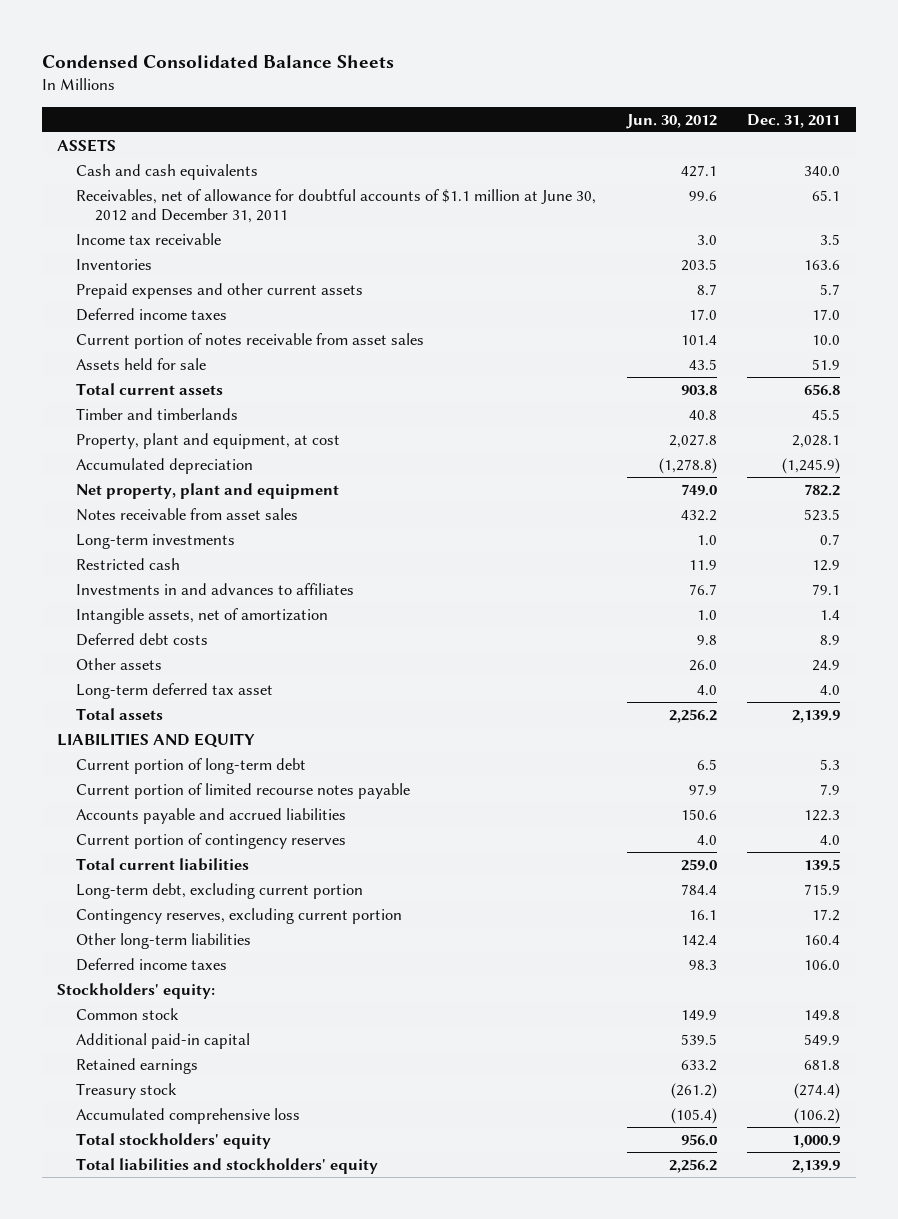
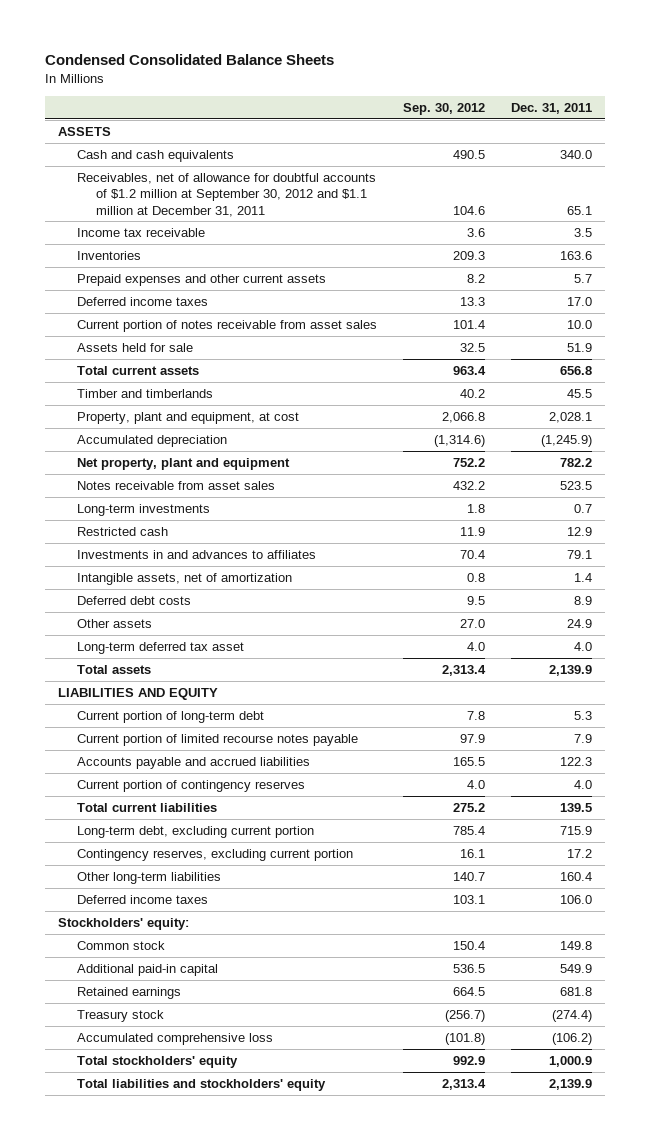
- | Jun. 30, 2012 | Dec. 31, 2011
+ | Sep. 30, 2012 | Dec. 31, 2011
- Receivables, net of allowance for doubtful accounts of $1.1 million at June 30, 2012 and December 31, 2011 | 99.6 | 65.1
+ Receivables, net of allowance for doubtful accounts of $1.2 million at September 30, 2012 and $1.1 million at December 31, 2011 | 104.6 | 65.1

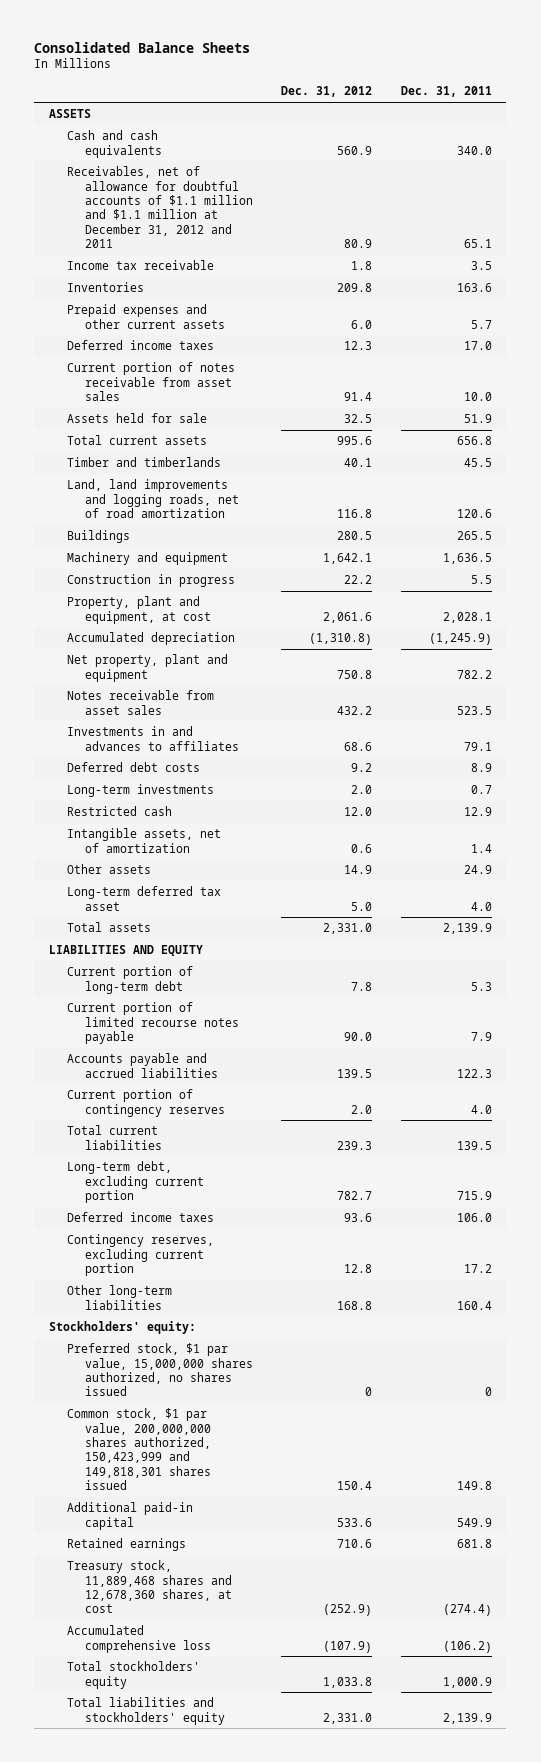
- Condensed Consolidated Balance Sheets
+ Consolidated Balance Sheets
- | Sep. 30, 2012 | Dec. 31, 2011
+ | Dec. 31, 2012 | Dec. 31, 2011
- Receivables, net of allowance for doubtful accounts of $1.2 million at September 30, 2012 and $1.1 million at December 31, 2011 | 104.6 | 65.1
+ Receivables, net of allowance for doubtful accounts of $1.1 million and $1.1 million at December 31, 2012 and 2011 | 80.9 | 65.1
+ Land, land improvements and logging roads, net of road amortization | 116.8 | 120.6
+ Buildings | 280.5 | 265.5
+ Machinery and equipment | 1,642.1 | 1,636.5
+ Construction in progress | 22.2 | 5.5
moved up: Investments in and advances to affiliates | 68.6 | 79.1
moved up: Deferred debt costs | 9.2 | 8.9
moved up: Deferred income taxes | 93.6 | 106.0
- Common stock | 150.4 | 149.8
+ Preferred stock, $1 par value, 15,000,000 shares authorized, no shares issued | 0 | 0
+ Common stock, $1 par value, 200,000,000 shares authorized, 150,423,999 and 149,818,301 shares issued | 150.4 | 149.8
- Treasury stock | (256.7) | (274.4)
+ Treasury stock, 11,889,468 shares and 12,678,360 shares, at cost | (252.9) | (274.4)

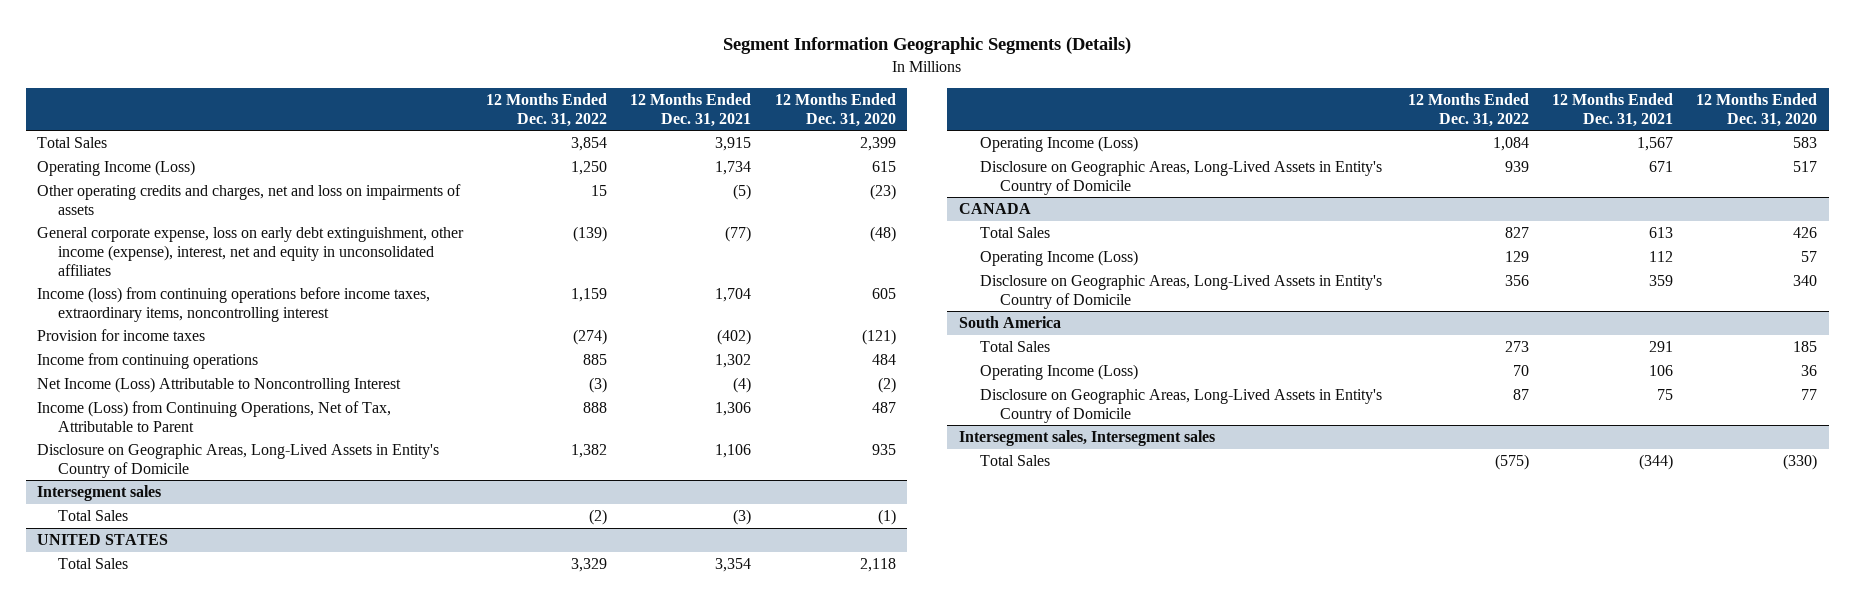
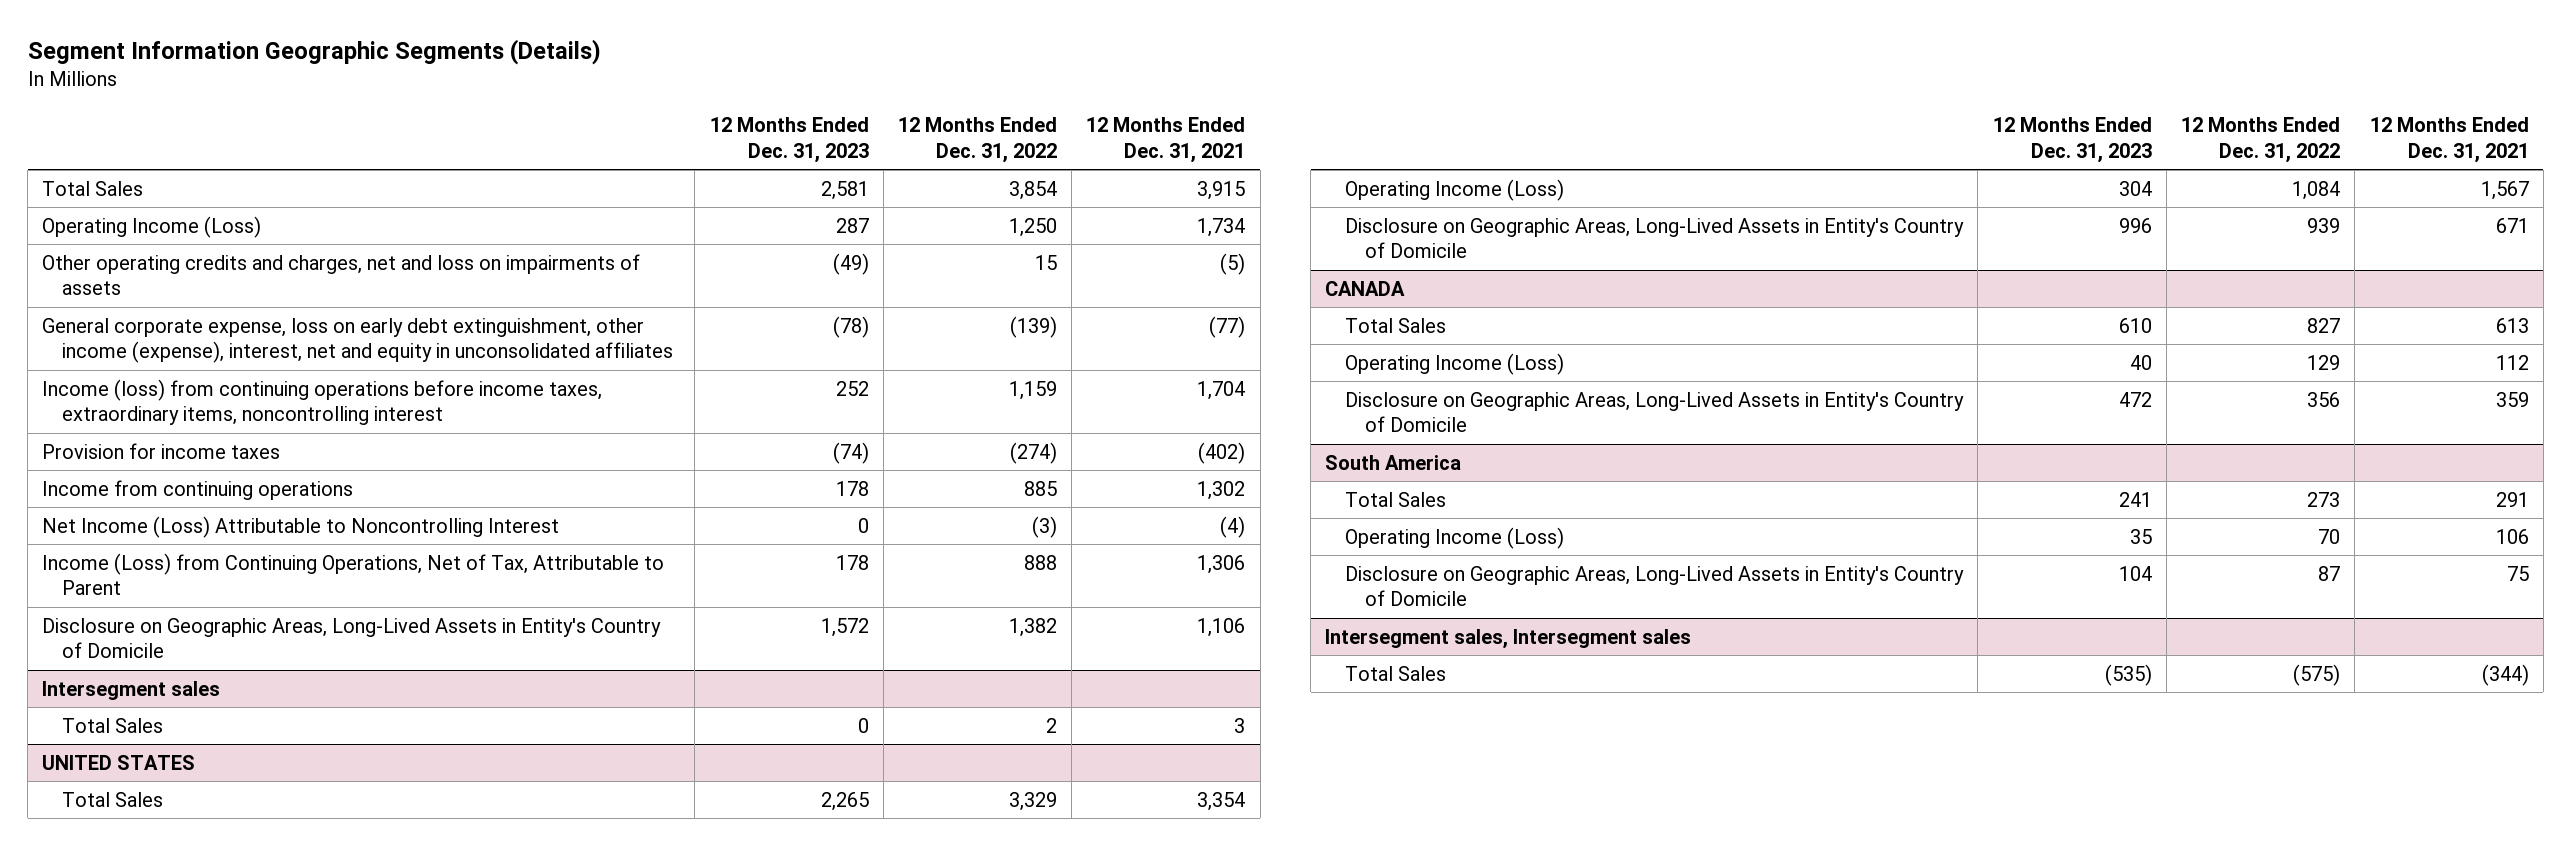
- | 12 Months Ended Dec. 31, 2022 | 12 Months Ended Dec. 31, 2021 | 12 Months Ended Dec. 31, 2020
+ | 12 Months Ended Dec. 31, 2023 | 12 Months Ended Dec. 31, 2022 | 12 Months Ended Dec. 31, 2021
@ Intersegment sales
- Total Sales | (2) | (3) | (1)
+ Total Sales | 0 | 2 | 3

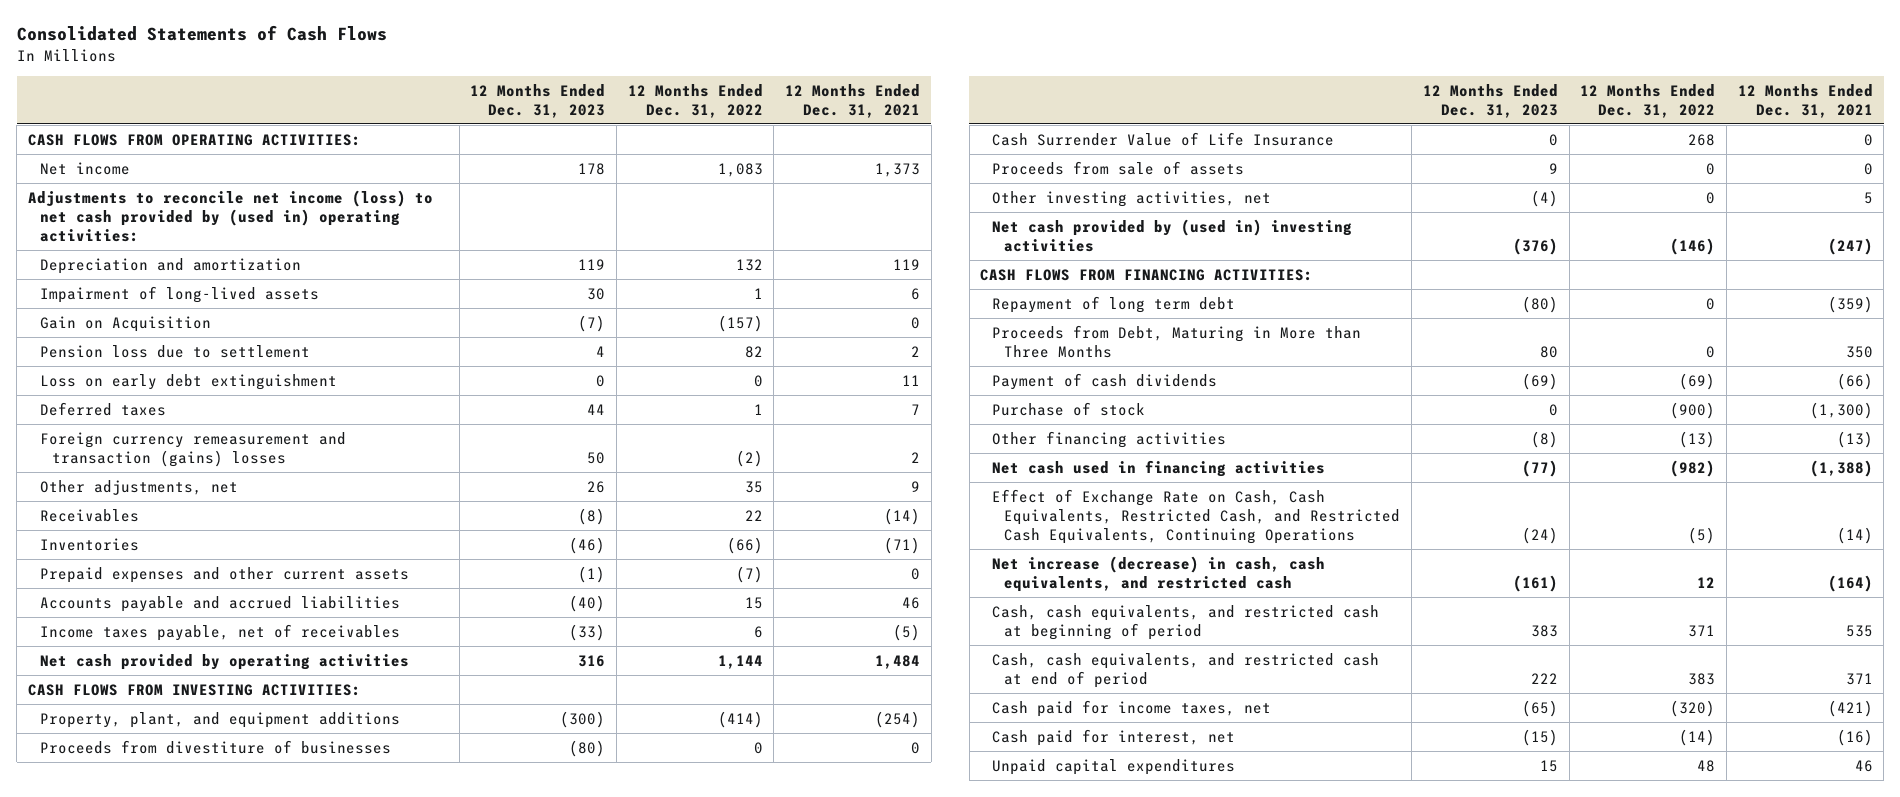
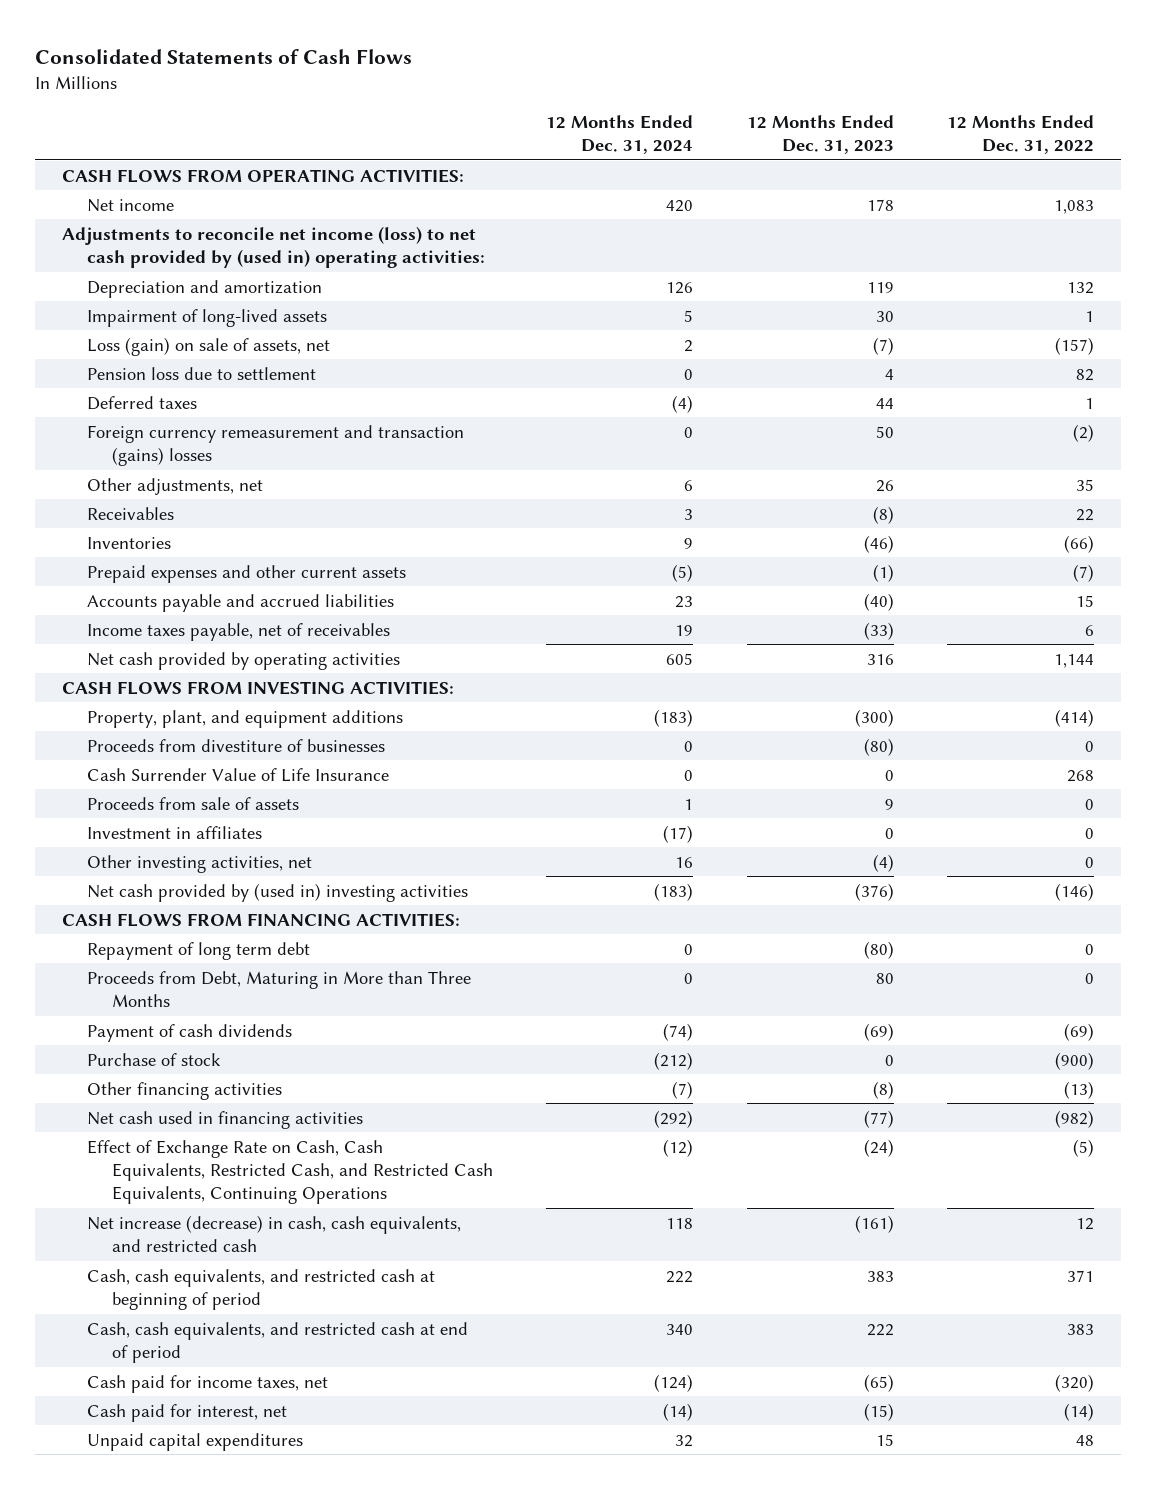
- | 12 Months Ended Dec. 31, 2023 | 12 Months Ended Dec. 31, 2022 | 12 Months Ended Dec. 31, 2021
+ | 12 Months Ended Dec. 31, 2024 | 12 Months Ended Dec. 31, 2023 | 12 Months Ended Dec. 31, 2022
- Gain on Acquisition | (7) | (157) | 0
+ Loss (gain) on sale of assets, net | 2 | (7) | (157)
- Loss on early debt extinguishment | 0 | 0 | 11
+ Investment in affiliates | (17) | 0 | 0

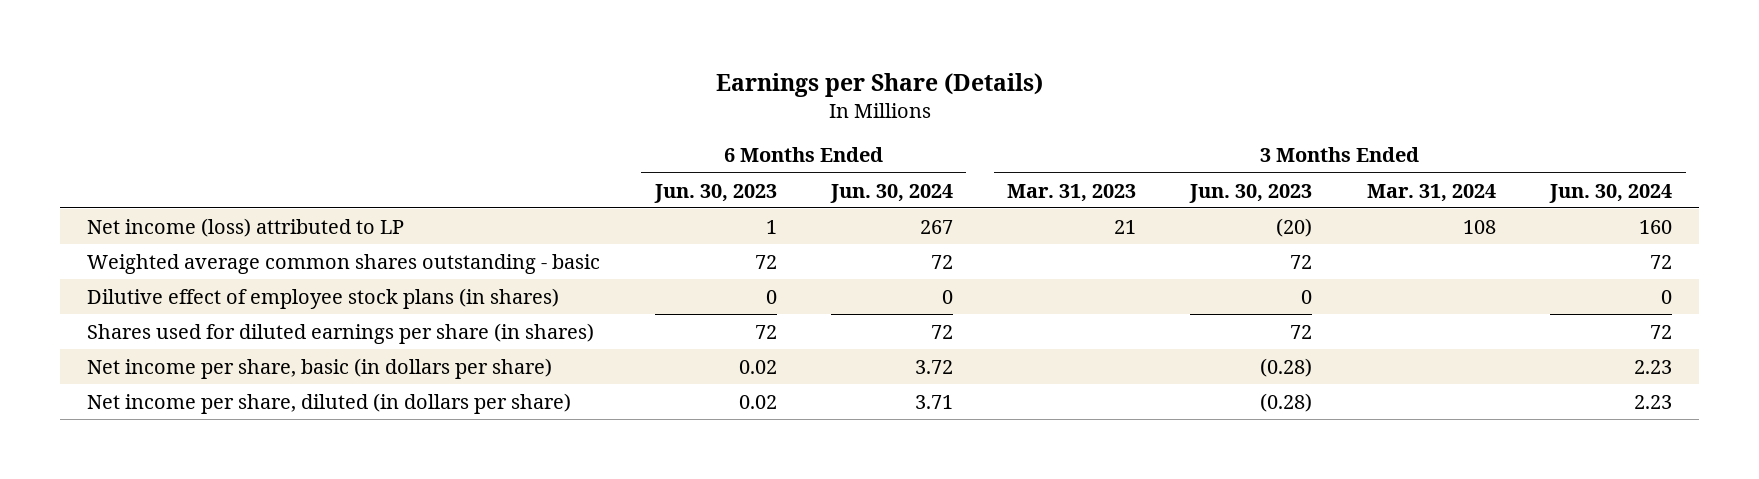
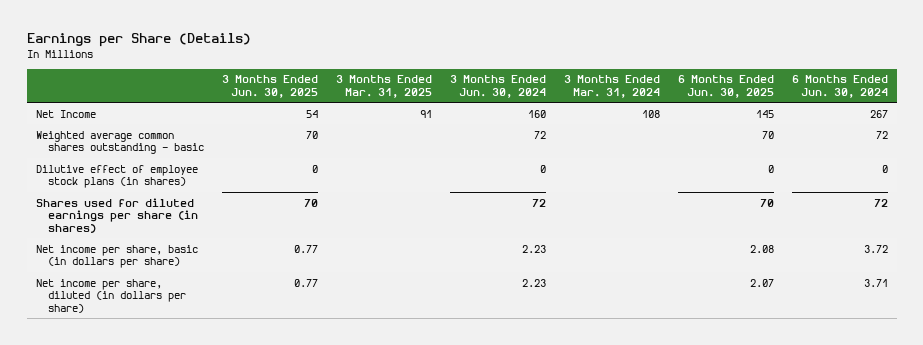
- | 6 Months Ended Jun. 30, 2023 | 6 Months Ended Jun. 30, 2024 | 3 Months Ended Mar. 31, 2023 | 3 Months Ended Jun. 30, 2023 | 3 Months Ended Mar. 31, 2024 | 3 Months Ended Jun. 30, 2024
+ | 3 Months Ended Jun. 30, 2025 | 3 Months Ended Mar. 31, 2025 | 3 Months Ended Jun. 30, 2024 | 3 Months Ended Mar. 31, 2024 | 6 Months Ended Jun. 30, 2025 | 6 Months Ended Jun. 30, 2024
- Net income (loss) attributed to LP | 1 | 267 | 21 | (20) | 108 | 160
+ Net Income | 54 | 91 | 160 | 108 | 145 | 267

